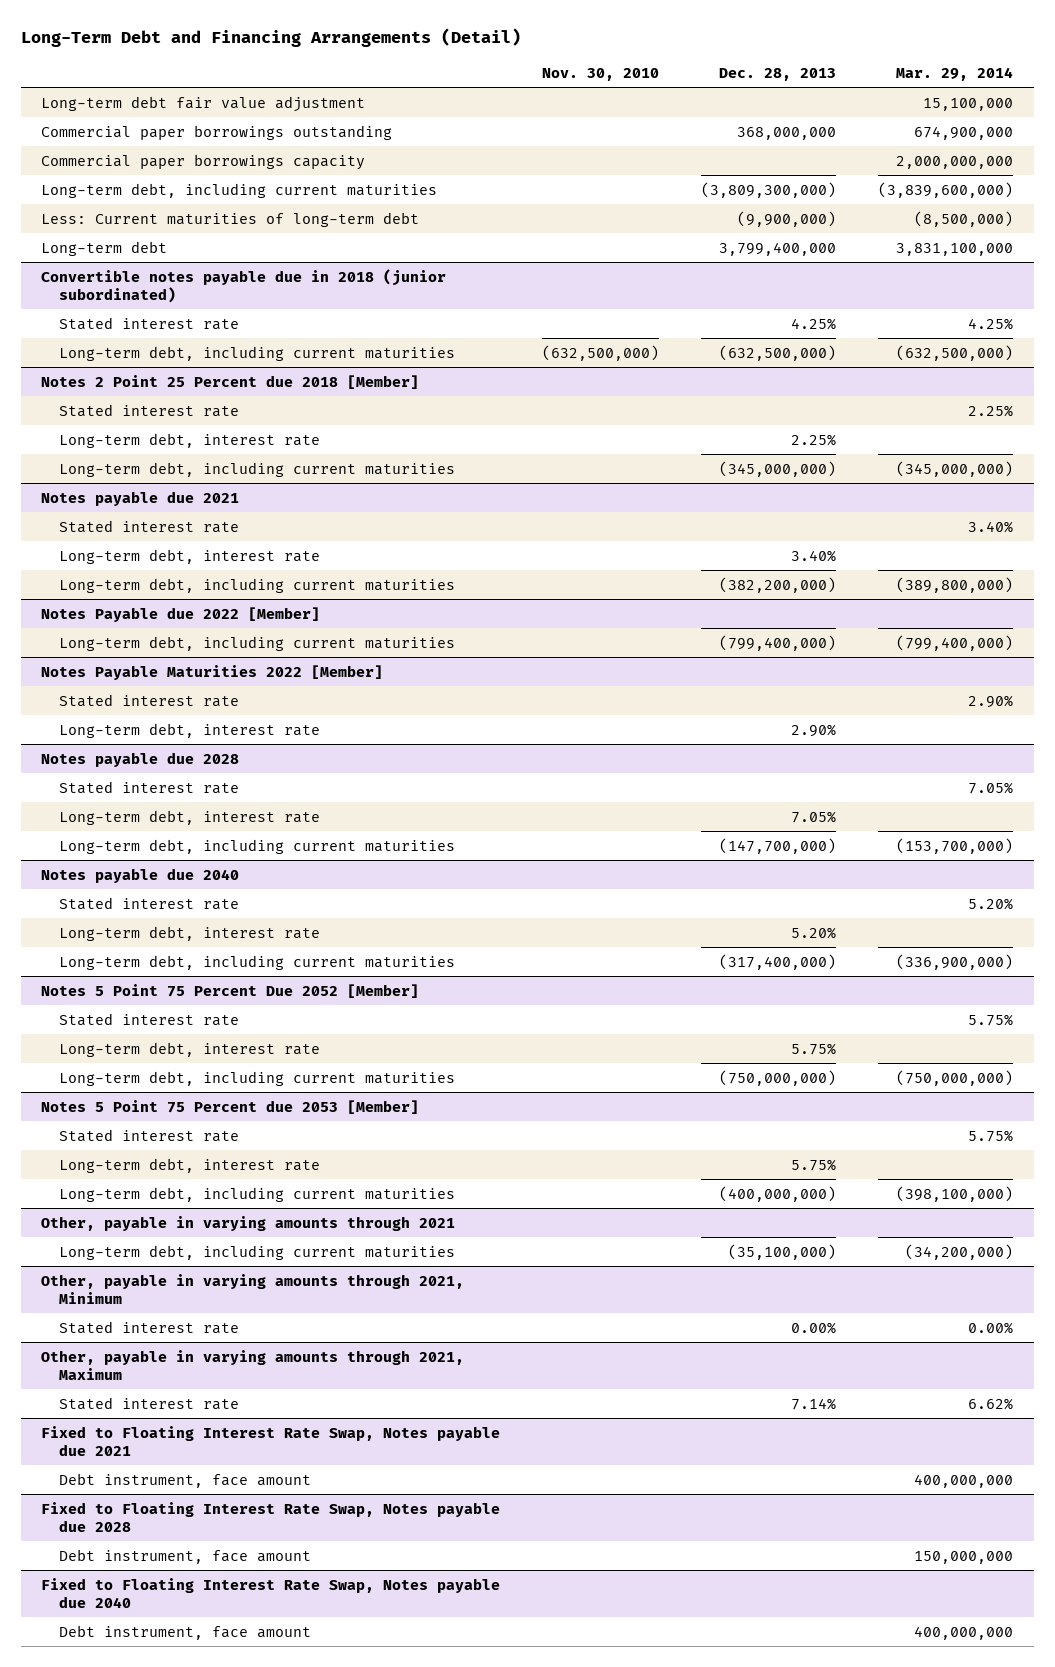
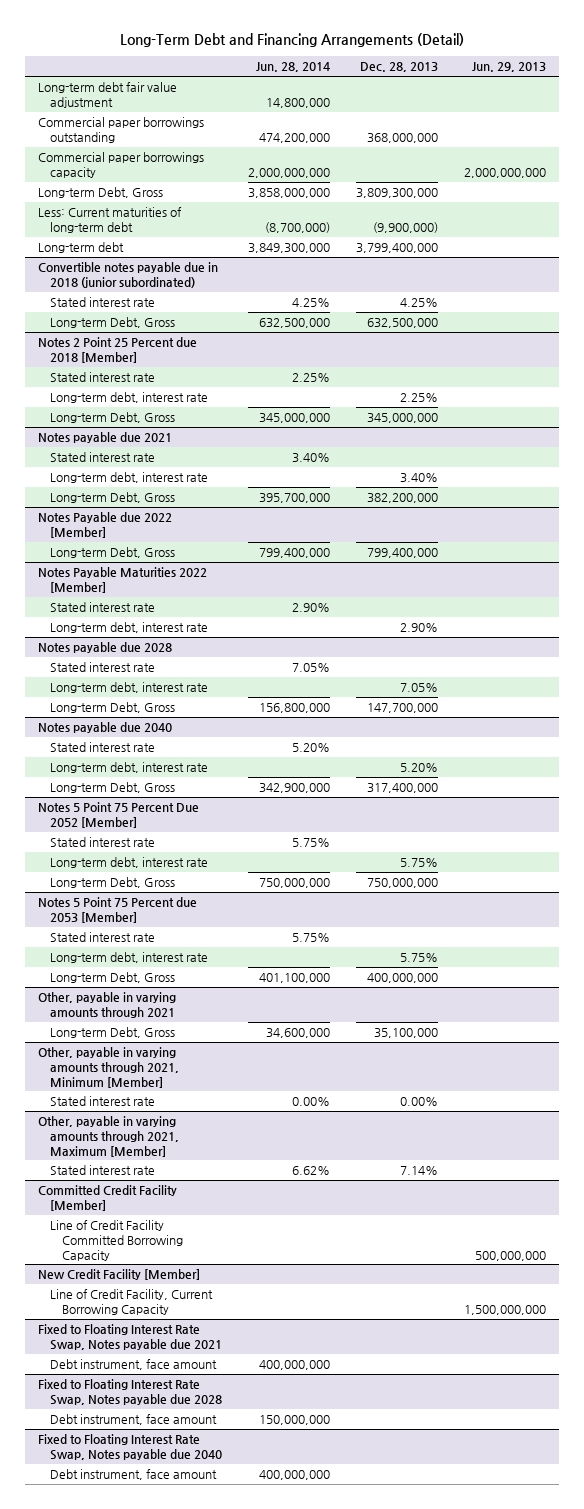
- | Nov. 30, 2010 | Dec. 28, 2013 | Mar. 29, 2014
+ | Jun. 28, 2014 | Dec. 28, 2013 | Jun. 29, 2013
- Long-term debt, including current maturities | | (3,809,300,000) | (3,839,600,000)
+ Long-term Debt, Gross | 3,858,000,000 | 3,809,300,000 |
@ Convertible notes payable due in 2018 (junior subordinated)
- Long-term debt, including current maturities | (632,500,000) | (632,500,000) | (632,500,000)
+ Long-term Debt, Gross | 632,500,000 | 632,500,000 |
@ Notes 2 Point 25 Percent due 2018 [Member]
- Long-term debt, including current maturities | | (345,000,000) | (345,000,000)
+ Long-term Debt, Gross | 345,000,000 | 345,000,000 |
@ Notes payable due 2021
- Long-term debt, including current maturities | | (382,200,000) | (389,800,000)
+ Long-term Debt, Gross | 395,700,000 | 382,200,000 |
@ Notes Payable due 2022 [Member]
- Long-term debt, including current maturities | | (799,400,000) | (799,400,000)
+ Long-term Debt, Gross | 799,400,000 | 799,400,000 |
@ Notes payable due 2028
- Long-term debt, including current maturities | | (147,700,000) | (153,700,000)
+ Long-term Debt, Gross | 156,800,000 | 147,700,000 |
@ Notes payable due 2040
- Long-term debt, including current maturities | | (317,400,000) | (336,900,000)
+ Long-term Debt, Gross | 342,900,000 | 317,400,000 |
@ Notes 5 Point 75 Percent Due 2052 [Member]
- Long-term debt, including current maturities | | (750,000,000) | (750,000,000)
+ Long-term Debt, Gross | 750,000,000 | 750,000,000 |
@ Notes 5 Point 75 Percent due 2053 [Member]
- Long-term debt, including current maturities | | (400,000,000) | (398,100,000)
+ Long-term Debt, Gross | 401,100,000 | 400,000,000 |
@ Other, payable in varying amounts through 2021
- Long-term debt, including current maturities | | (35,100,000) | (34,200,000)
- Other, payable in varying amounts through 2021, Minimum
@ Other, payable in varying amounts through 2021
+ Long-term Debt, Gross | 34,600,000 | 35,100,000 |
+ Other, payable in varying amounts through 2021, Minimum [Member]
- Other, payable in varying amounts through 2021, Maximum
+ Other, payable in varying amounts through 2021, Maximum [Member]
+ Committed Credit Facility [Member]
+ Line of Credit Facility Committed Borrowing Capacity | | | 500,000,000
+ New Credit Facility [Member]
+ Line of Credit Facility, Current Borrowing Capacity | | | 1,500,000,000

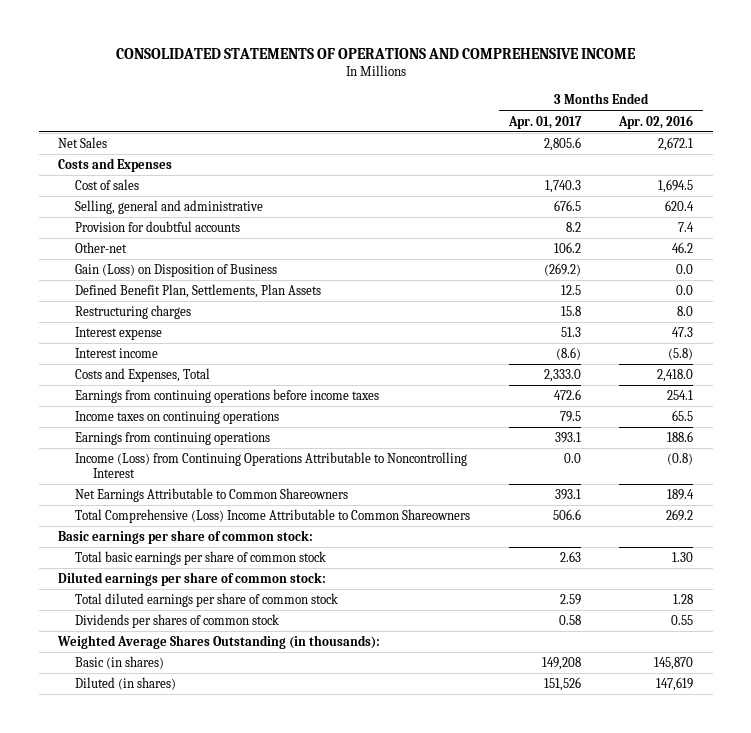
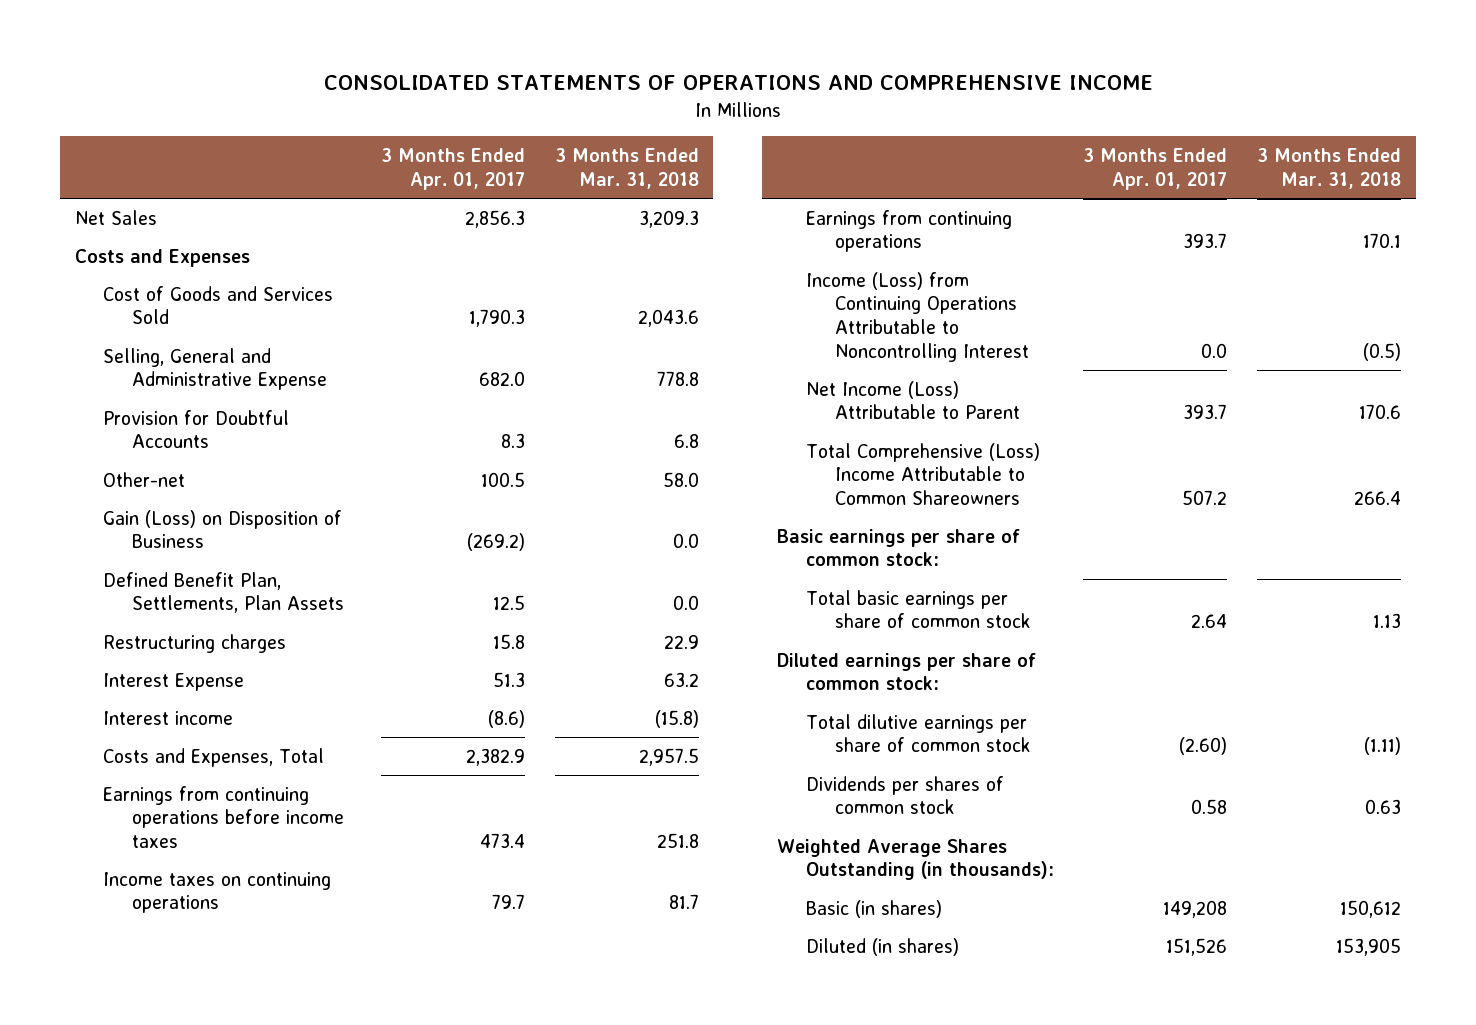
- | 3 Months Ended Apr. 01, 2017 | 3 Months Ended Apr. 02, 2016
+ | 3 Months Ended Apr. 01, 2017 | 3 Months Ended Mar. 31, 2018
- Net Sales | 2,805.6 | 2,672.1
+ Net Sales | 2,856.3 | 3,209.3
- Cost of sales | 1,740.3 | 1,694.5
- Selling, general and administrative | 676.5 | 620.4
- Provision for doubtful accounts | 8.2 | 7.4
- Other-net | 106.2 | 46.2
+ Cost of Goods and Services Sold | 1,790.3 | 2,043.6
+ Selling, General and Administrative Expense | 682.0 | 778.8
+ Provision for Doubtful Accounts | 8.3 | 6.8
+ Other-net | 100.5 | 58.0
- Interest expense | 51.3 | 47.3
+ Interest Expense | 51.3 | 63.2
- Costs and Expenses, Total | 2,333.0 | 2,418.0
- Earnings from continuing operations before income taxes | 472.6 | 254.1
- Income taxes on continuing operations | 79.5 | 65.5
- Earnings from continuing operations | 393.1 | 188.6
+ Costs and Expenses, Total | 2,382.9 | 2,957.5
+ Earnings from continuing operations before income taxes | 473.4 | 251.8
+ Income taxes on continuing operations | 79.7 | 81.7
+ Earnings from continuing operations | 393.7 | 170.1
- Net Earnings Attributable to Common Shareowners | 393.1 | 189.4
- Total Comprehensive (Loss) Income Attributable to Common Shareowners | 506.6 | 269.2
+ Net Income (Loss) Attributable to Parent | 393.7 | 170.6
+ Total Comprehensive (Loss) Income Attributable to Common Shareowners | 507.2 | 266.4
- Total basic earnings per share of common stock | 2.63 | 1.30
+ Total basic earnings per share of common stock | 2.64 | 1.13
- Total diluted earnings per share of common stock | 2.59 | 1.28
+ Total dilutive earnings per share of common stock | (2.60) | (1.11)

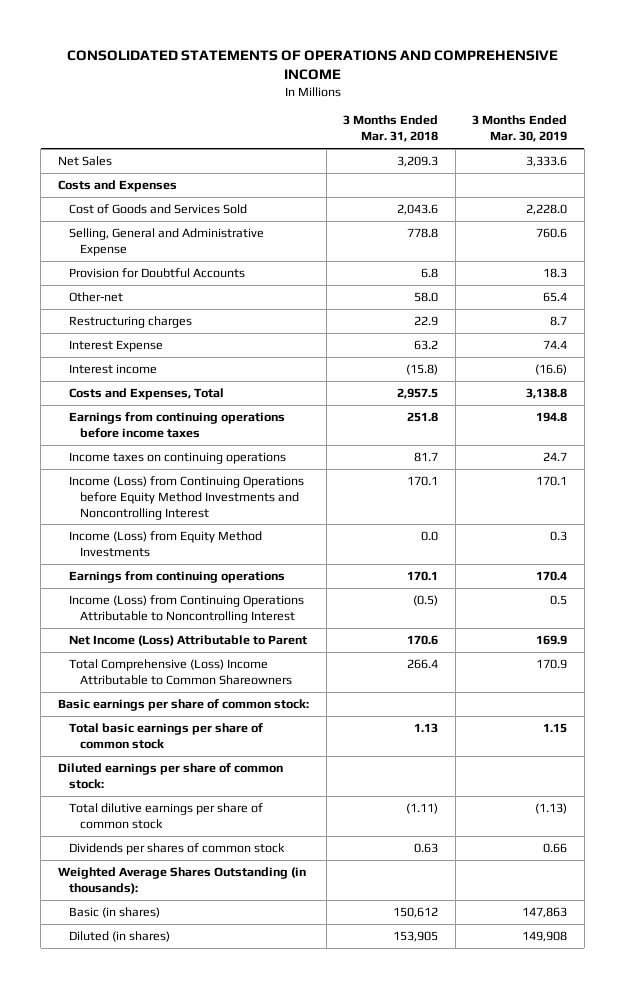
- | 3 Months Ended Apr. 01, 2017 | 3 Months Ended Mar. 31, 2018
+ | 3 Months Ended Mar. 31, 2018 | 3 Months Ended Mar. 30, 2019
- Gain (Loss) on Disposition of Business | (269.2) | 0.0
- Defined Benefit Plan, Settlements, Plan Assets | 12.5 | 0.0
+ Income (Loss) from Continuing Operations before Equity Method Investments and Noncontrolling Interest | 170.1 | 170.1
+ Income (Loss) from Equity Method Investments | 0.0 | 0.3

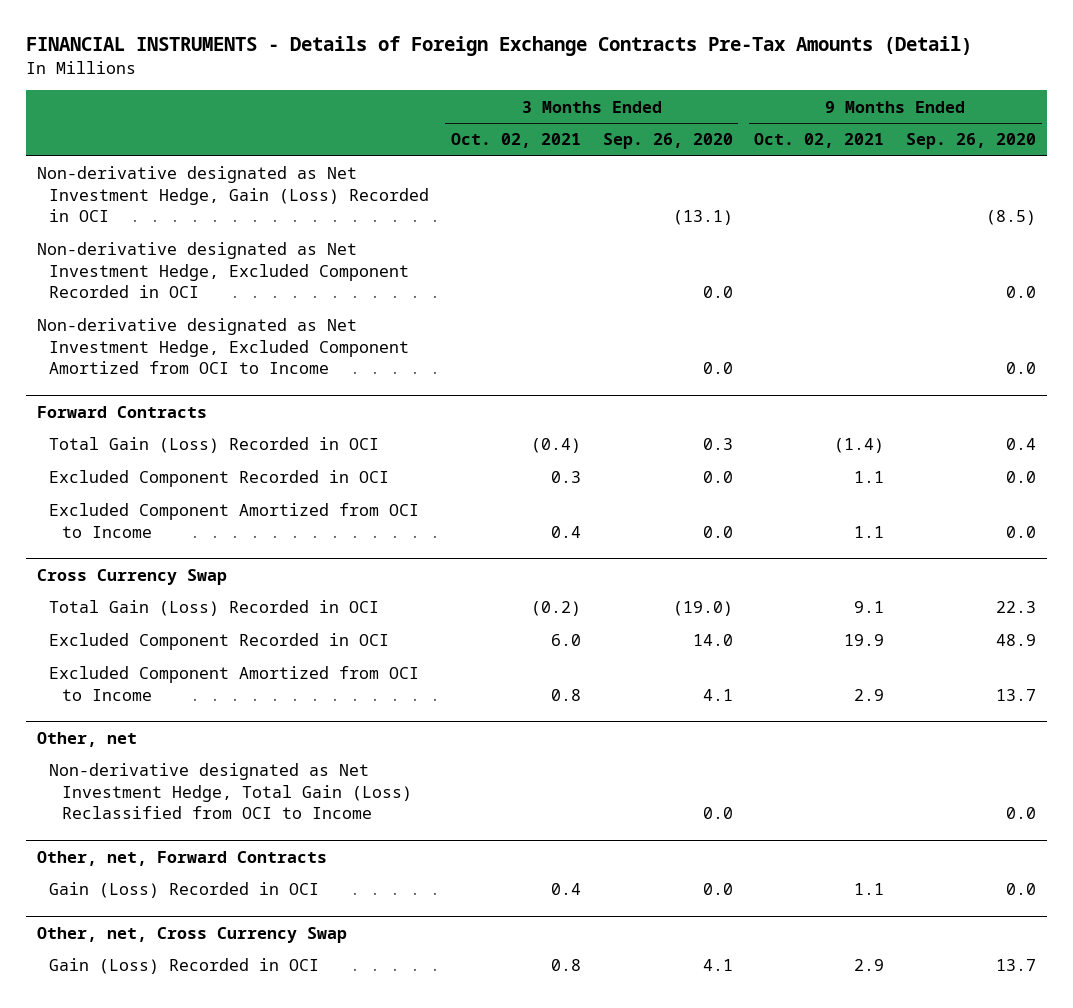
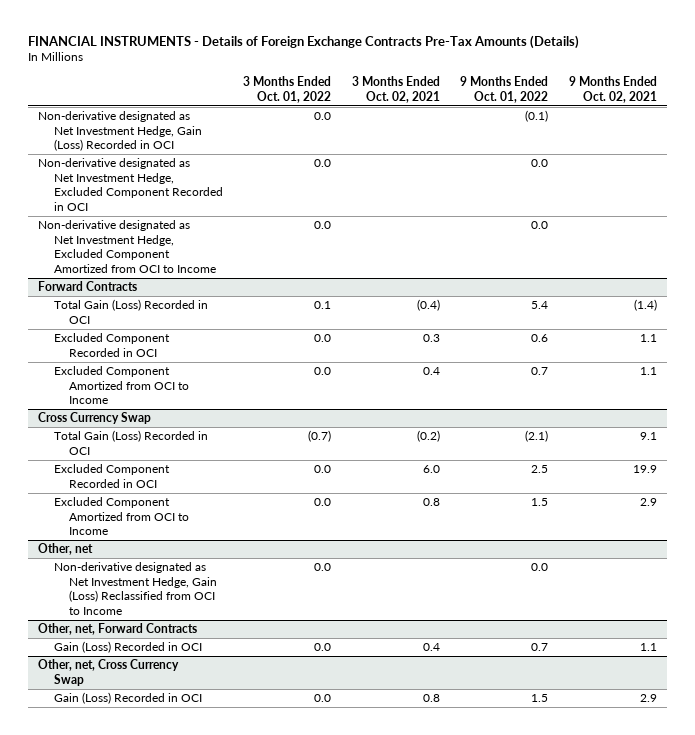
- FINANCIAL INSTRUMENTS - Details of Foreign Exchange Contracts Pre-Tax Amounts (Detail)
+ FINANCIAL INSTRUMENTS - Details of Foreign Exchange Contracts Pre-Tax Amounts (Details)
- | 3 Months Ended Oct. 02, 2021 | 3 Months Ended Sep. 26, 2020 | 9 Months Ended Oct. 02, 2021 | 9 Months Ended Sep. 26, 2020
+ | 3 Months Ended Oct. 01, 2022 | 3 Months Ended Oct. 02, 2021 | 9 Months Ended Oct. 01, 2022 | 9 Months Ended Oct. 02, 2021
@ Other, net
- Non-derivative designated as Net Investment Hedge, Total Gain (Loss) Reclassified from OCI to Income | | 0.0 | | 0.0
+ Non-derivative designated as Net Investment Hedge, Gain (Loss) Reclassified from OCI to Income | 0.0 | | 0.0 |

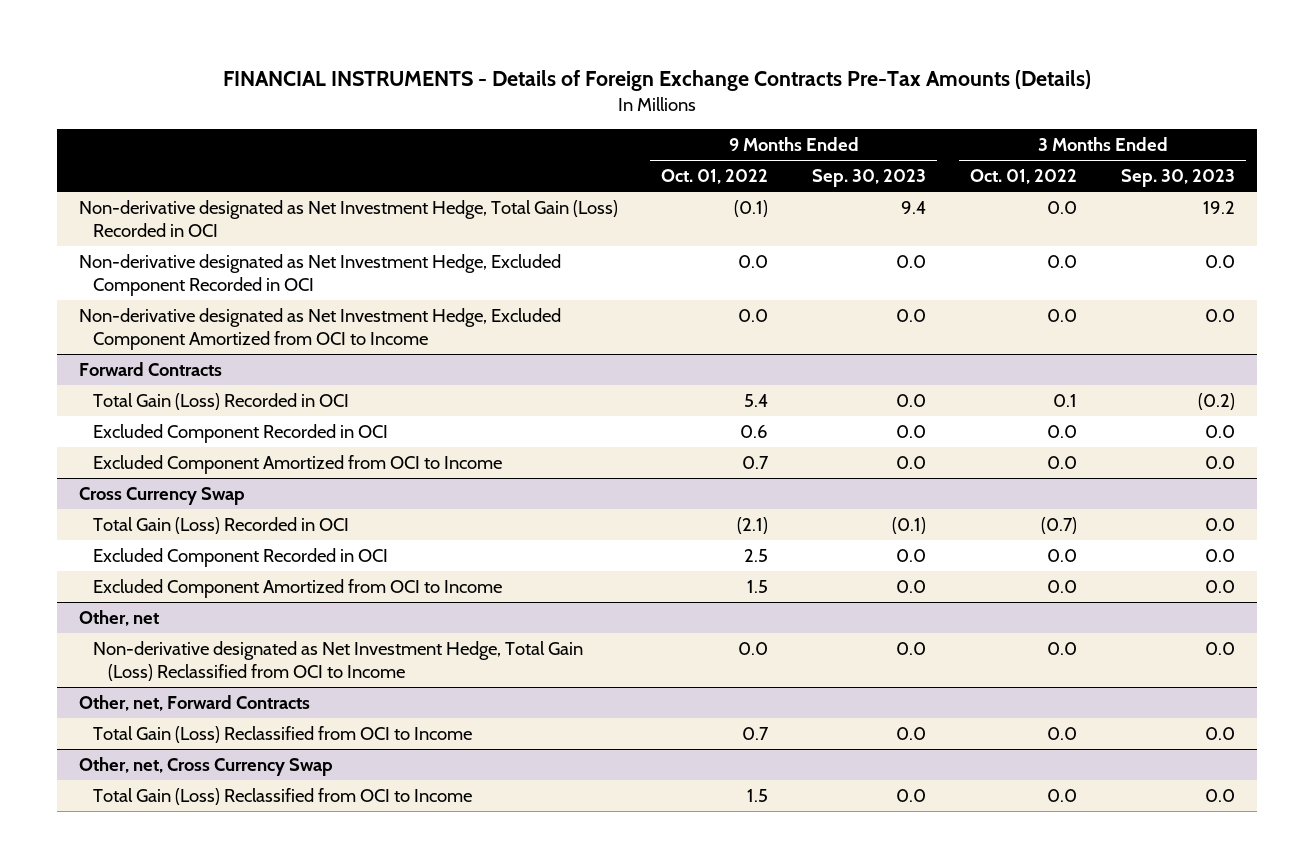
- | 3 Months Ended Oct. 01, 2022 | 3 Months Ended Oct. 02, 2021 | 9 Months Ended Oct. 01, 2022 | 9 Months Ended Oct. 02, 2021
+ | 9 Months Ended Oct. 01, 2022 | 9 Months Ended Sep. 30, 2023 | 3 Months Ended Oct. 01, 2022 | 3 Months Ended Sep. 30, 2023
- Non-derivative designated as Net Investment Hedge, Gain (Loss) Recorded in OCI | 0.0 | | (0.1) |
+ Non-derivative designated as Net Investment Hedge, Total Gain (Loss) Recorded in OCI | (0.1) | 9.4 | 0.0 | 19.2
@ Other, net
- Non-derivative designated as Net Investment Hedge, Gain (Loss) Reclassified from OCI to Income | 0.0 | | 0.0 |
+ Non-derivative designated as Net Investment Hedge, Total Gain (Loss) Reclassified from OCI to Income | 0.0 | 0.0 | 0.0 | 0.0
@ Other, net, Forward Contracts
- Gain (Loss) Recorded in OCI | 0.0 | 0.4 | 0.7 | 1.1
+ Total Gain (Loss) Reclassified from OCI to Income | 0.7 | 0.0 | 0.0 | 0.0
@ Other, net, Cross Currency Swap
- Gain (Loss) Recorded in OCI | 0.0 | 0.8 | 1.5 | 2.9
+ Total Gain (Loss) Reclassified from OCI to Income | 1.5 | 0.0 | 0.0 | 0.0

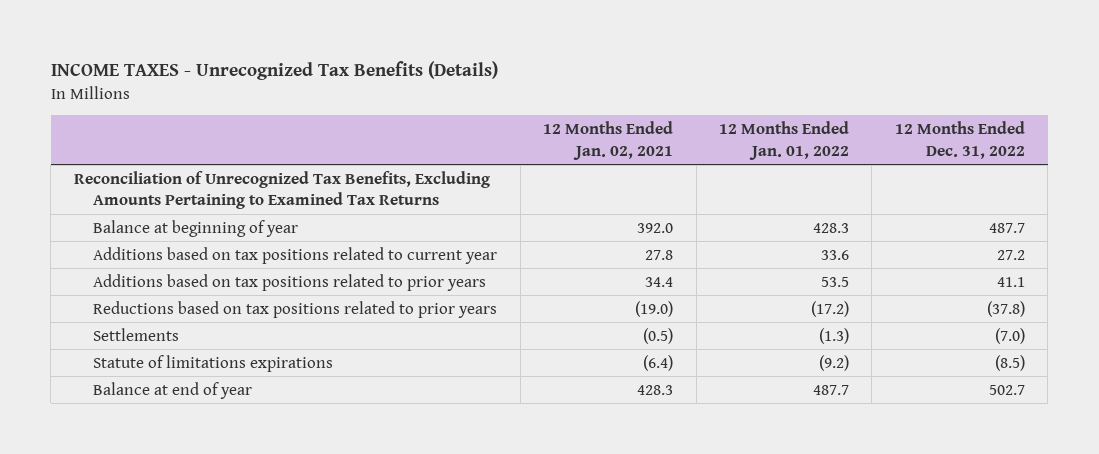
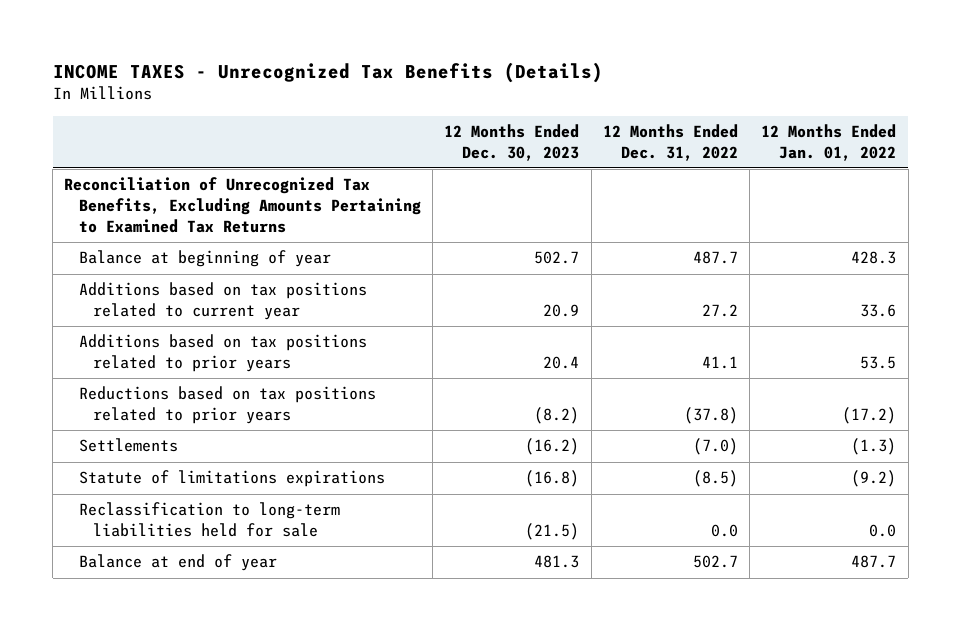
- | 12 Months Ended Jan. 02, 2021 | 12 Months Ended Jan. 01, 2022 | 12 Months Ended Dec. 31, 2022
+ | 12 Months Ended Dec. 30, 2023 | 12 Months Ended Dec. 31, 2022 | 12 Months Ended Jan. 01, 2022
+ Reclassification to long-term liabilities held for sale | (21.5) | 0.0 | 0.0

